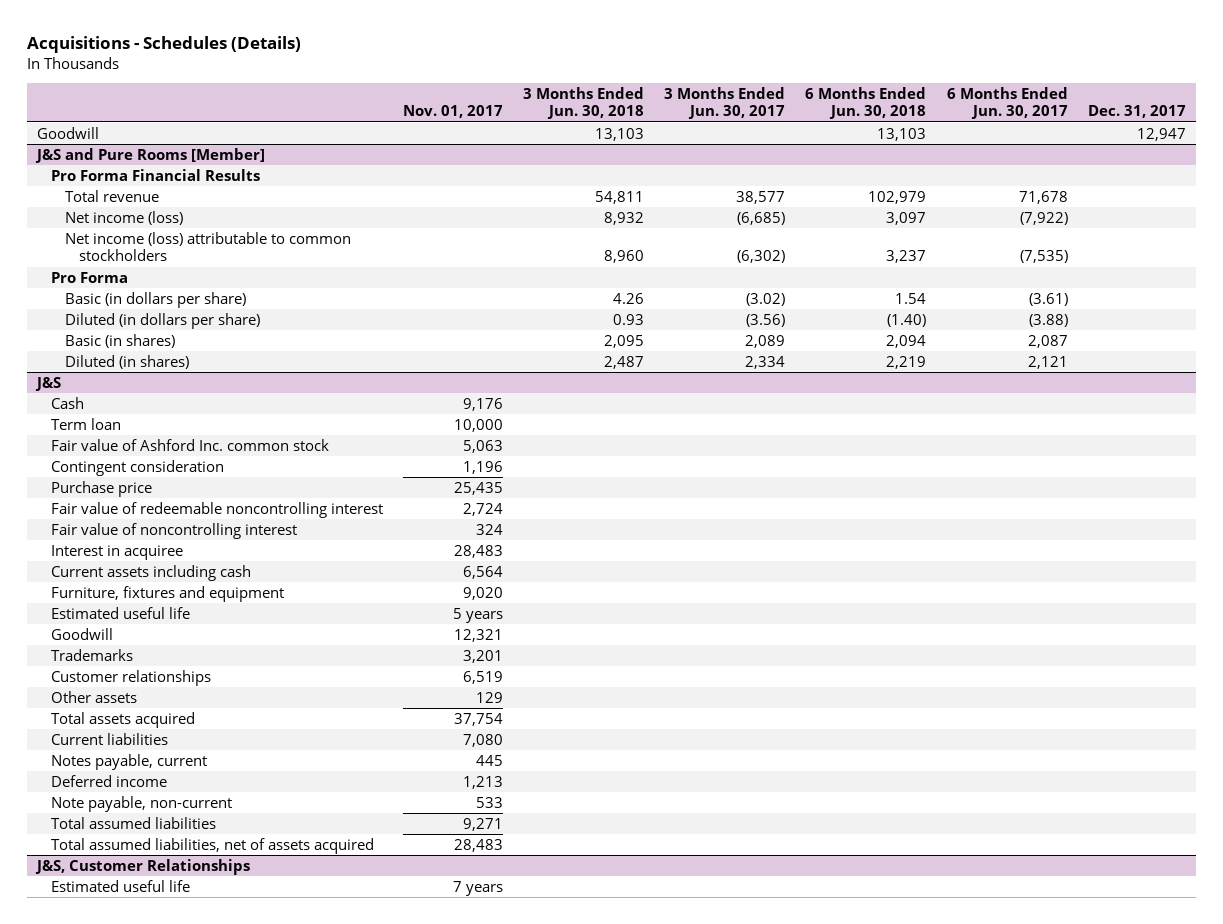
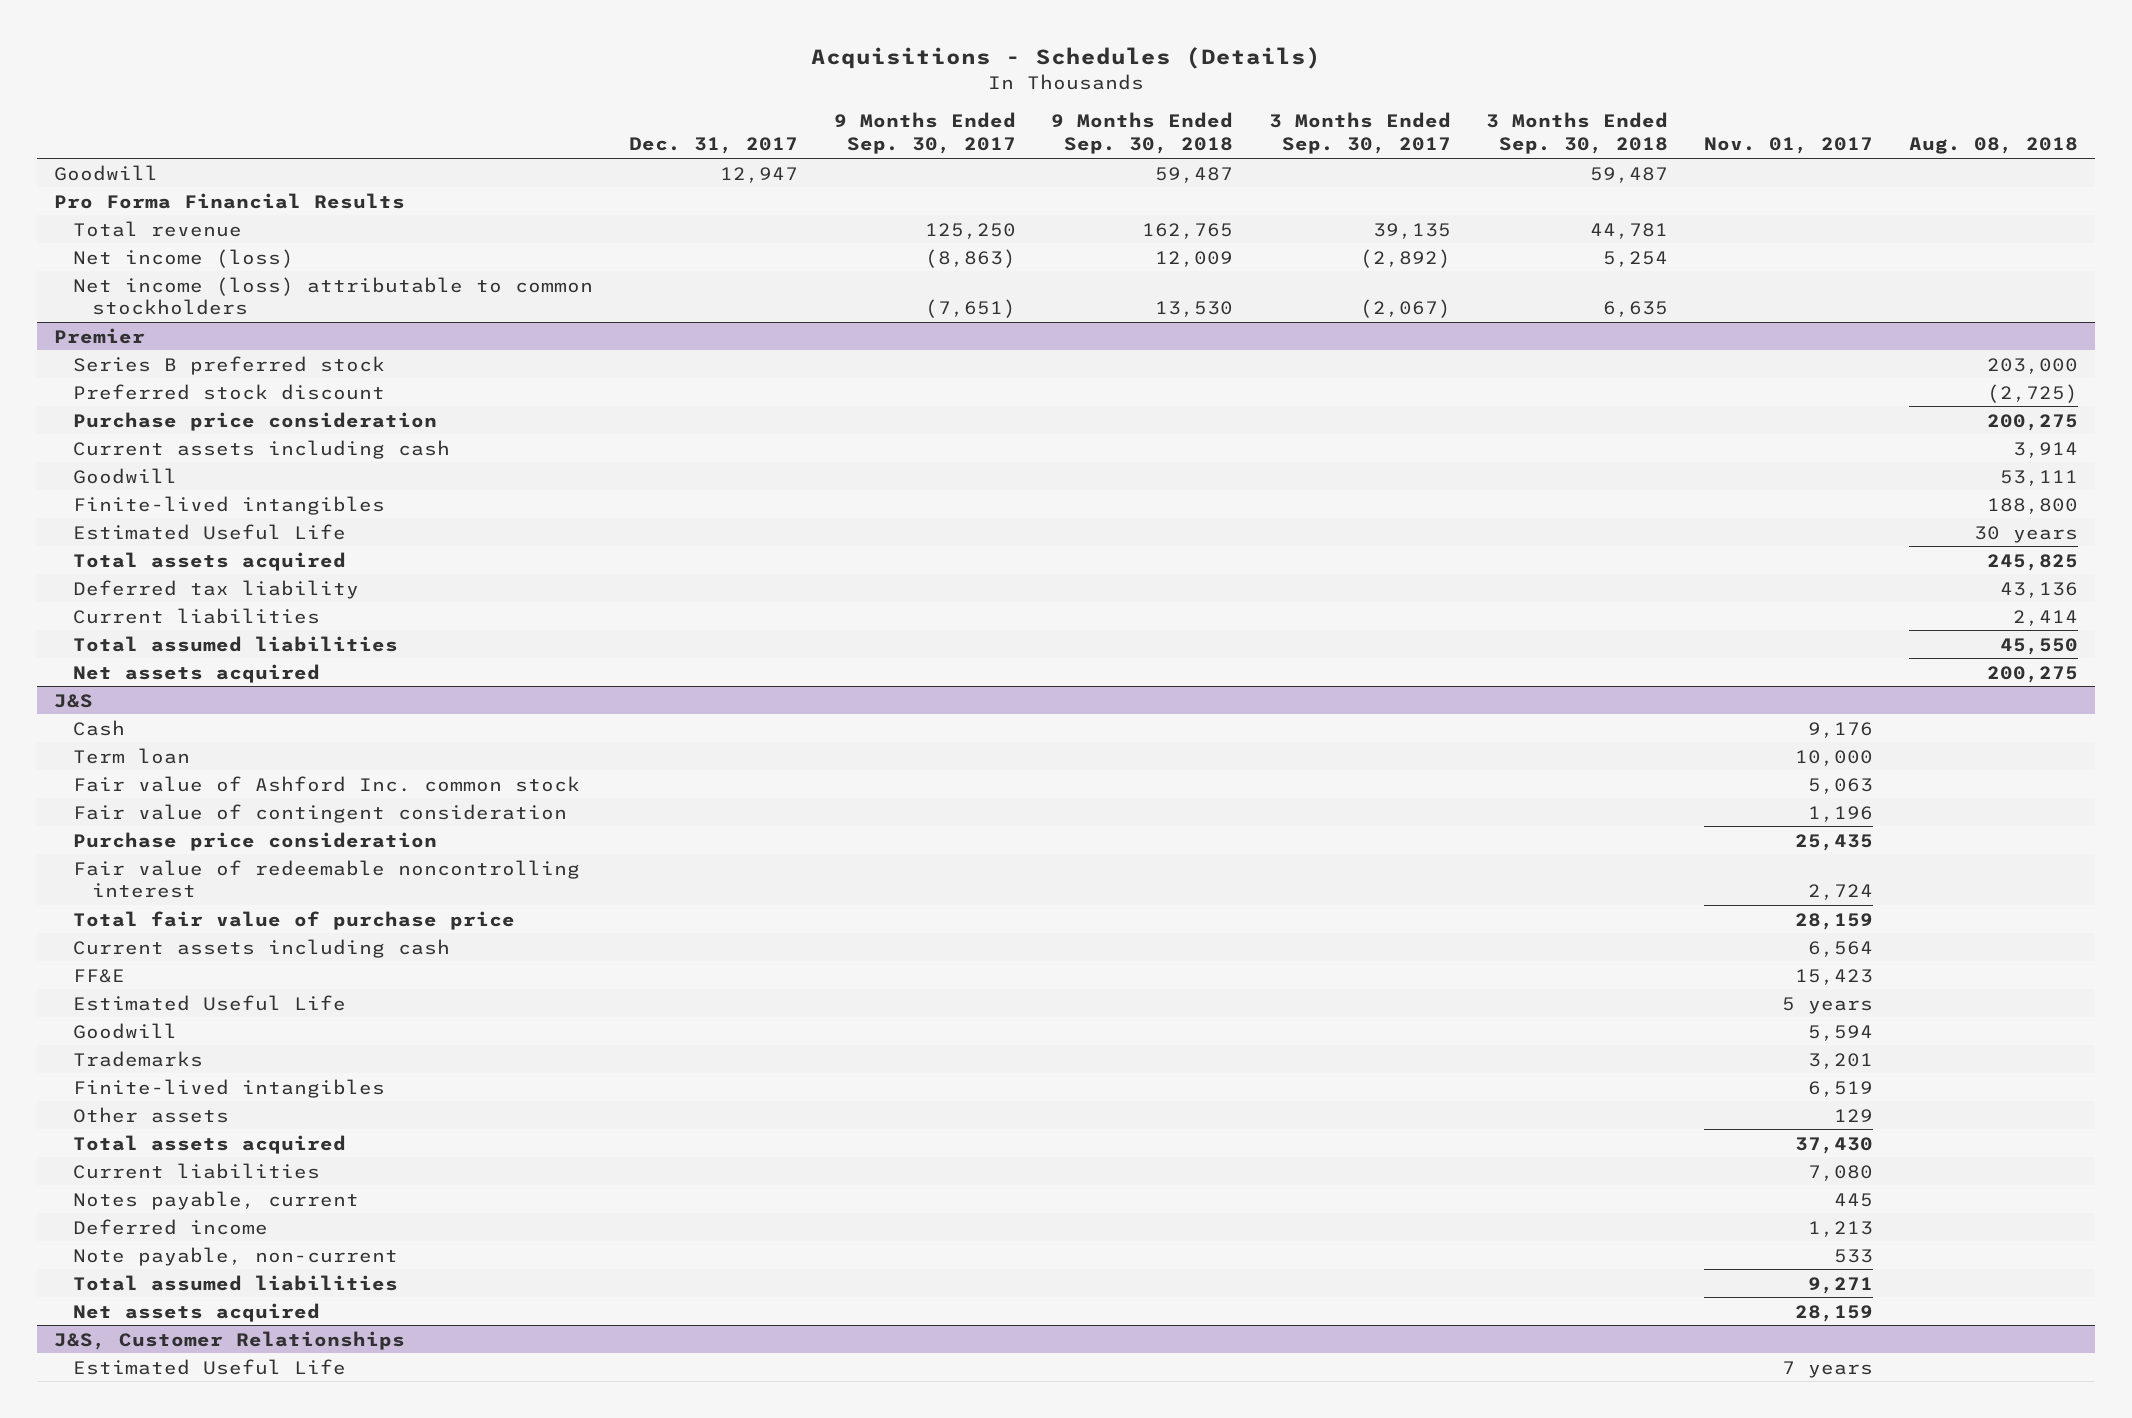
- | Nov. 01, 2017 | 3 Months Ended Jun. 30, 2018 | 3 Months Ended Jun. 30, 2017 | 6 Months Ended Jun. 30, 2018 | 6 Months Ended Jun. 30, 2017 | Dec. 31, 2017
+ | Dec. 31, 2017 | 9 Months Ended Sep. 30, 2017 | 9 Months Ended Sep. 30, 2018 | 3 Months Ended Sep. 30, 2017 | 3 Months Ended Sep. 30, 2018 | Nov. 01, 2017 | Aug. 08, 2018
- J&S and Pure Rooms [Member]
- Pro Forma Financial Results
- Total revenue | | 54,811 | 38,577 | 102,979 | 71,678 |
- Net income (loss) | | 8,932 | (6,685) | 3,097 | (7,922) |
- Net income (loss) attributable to common stockholders | | 8,960 | (6,302) | 3,237 | (7,535) |
- Pro Forma
- Basic (in dollars per share) | | 4.26 | (3.02) | 1.54 | (3.61) |
- Diluted (in dollars per share) | | 0.93 | (3.56) | (1.40) | (3.88) |
- Basic (in shares) | | 2,095 | 2,089 | 2,094 | 2,087 |
- Diluted (in shares) | | 2,487 | 2,334 | 2,219 | 2,121 |
+ Pro Forma Financial Results
+ Total revenue | | 125,250 | 162,765 | 39,135 | 44,781 | |
+ Net income (loss) | | (8,863) | 12,009 | (2,892) | 5,254 | |
+ Net income (loss) attributable to common stockholders | | (7,651) | 13,530 | (2,067) | 6,635 | |
+ Premier
+ Series B preferred stock | | | | | | | 203,000
+ Preferred stock discount | | | | | | | (2,725)
+ Purchase price consideration | | | | | | | 200,275
+ Current assets including cash | | | | | | | 3,914
+ Goodwill | | | | | | | 53,111
+ Finite-lived intangibles | | | | | | | 188,800
+ Estimated Useful Life | | | | | | | 30 years
+ Total assets acquired | | | | | | | 245,825
+ Deferred tax liability | | | | | | | 43,136
+ Current liabilities | | | | | | | 2,414
+ Total assumed liabilities | | | | | | | 45,550
+ Net assets acquired | | | | | | | 200,275
@ J&S
- Contingent consideration | 1,196 | | | | |
- Purchase price | 25,435 | | | | |
+ Fair value of contingent consideration | | | | | | 1,196 |
+ Purchase price consideration | | | | | | 25,435 |
- Fair value of noncontrolling interest | 324 | | | | |
- Interest in acquiree | 28,483 | | | | |
+ Total fair value of purchase price | | | | | | 28,159 |
- Furniture, fixtures and equipment | 9,020 | | | | |
- Estimated useful life | 5 years | | | | |
- Goodwill | 12,321 | | | | |
+ FF&E | | | | | | 15,423 |
+ Estimated Useful Life | | | | | | 5 years |
+ Goodwill | | | | | | 5,594 |
- Customer relationships | 6,519 | | | | |
+ Finite-lived intangibles | | | | | | 6,519 |
- Total assets acquired | 37,754 | | | | |
+ Total assets acquired | | | | | | 37,430 |
- Total assumed liabilities, net of assets acquired | 28,483 | | | | |
+ Net assets acquired | | | | | | 28,159 |
@ J&S, Customer Relationships
- Estimated useful life | 7 years | | | | |
+ Estimated Useful Life | | | | | | 7 years |

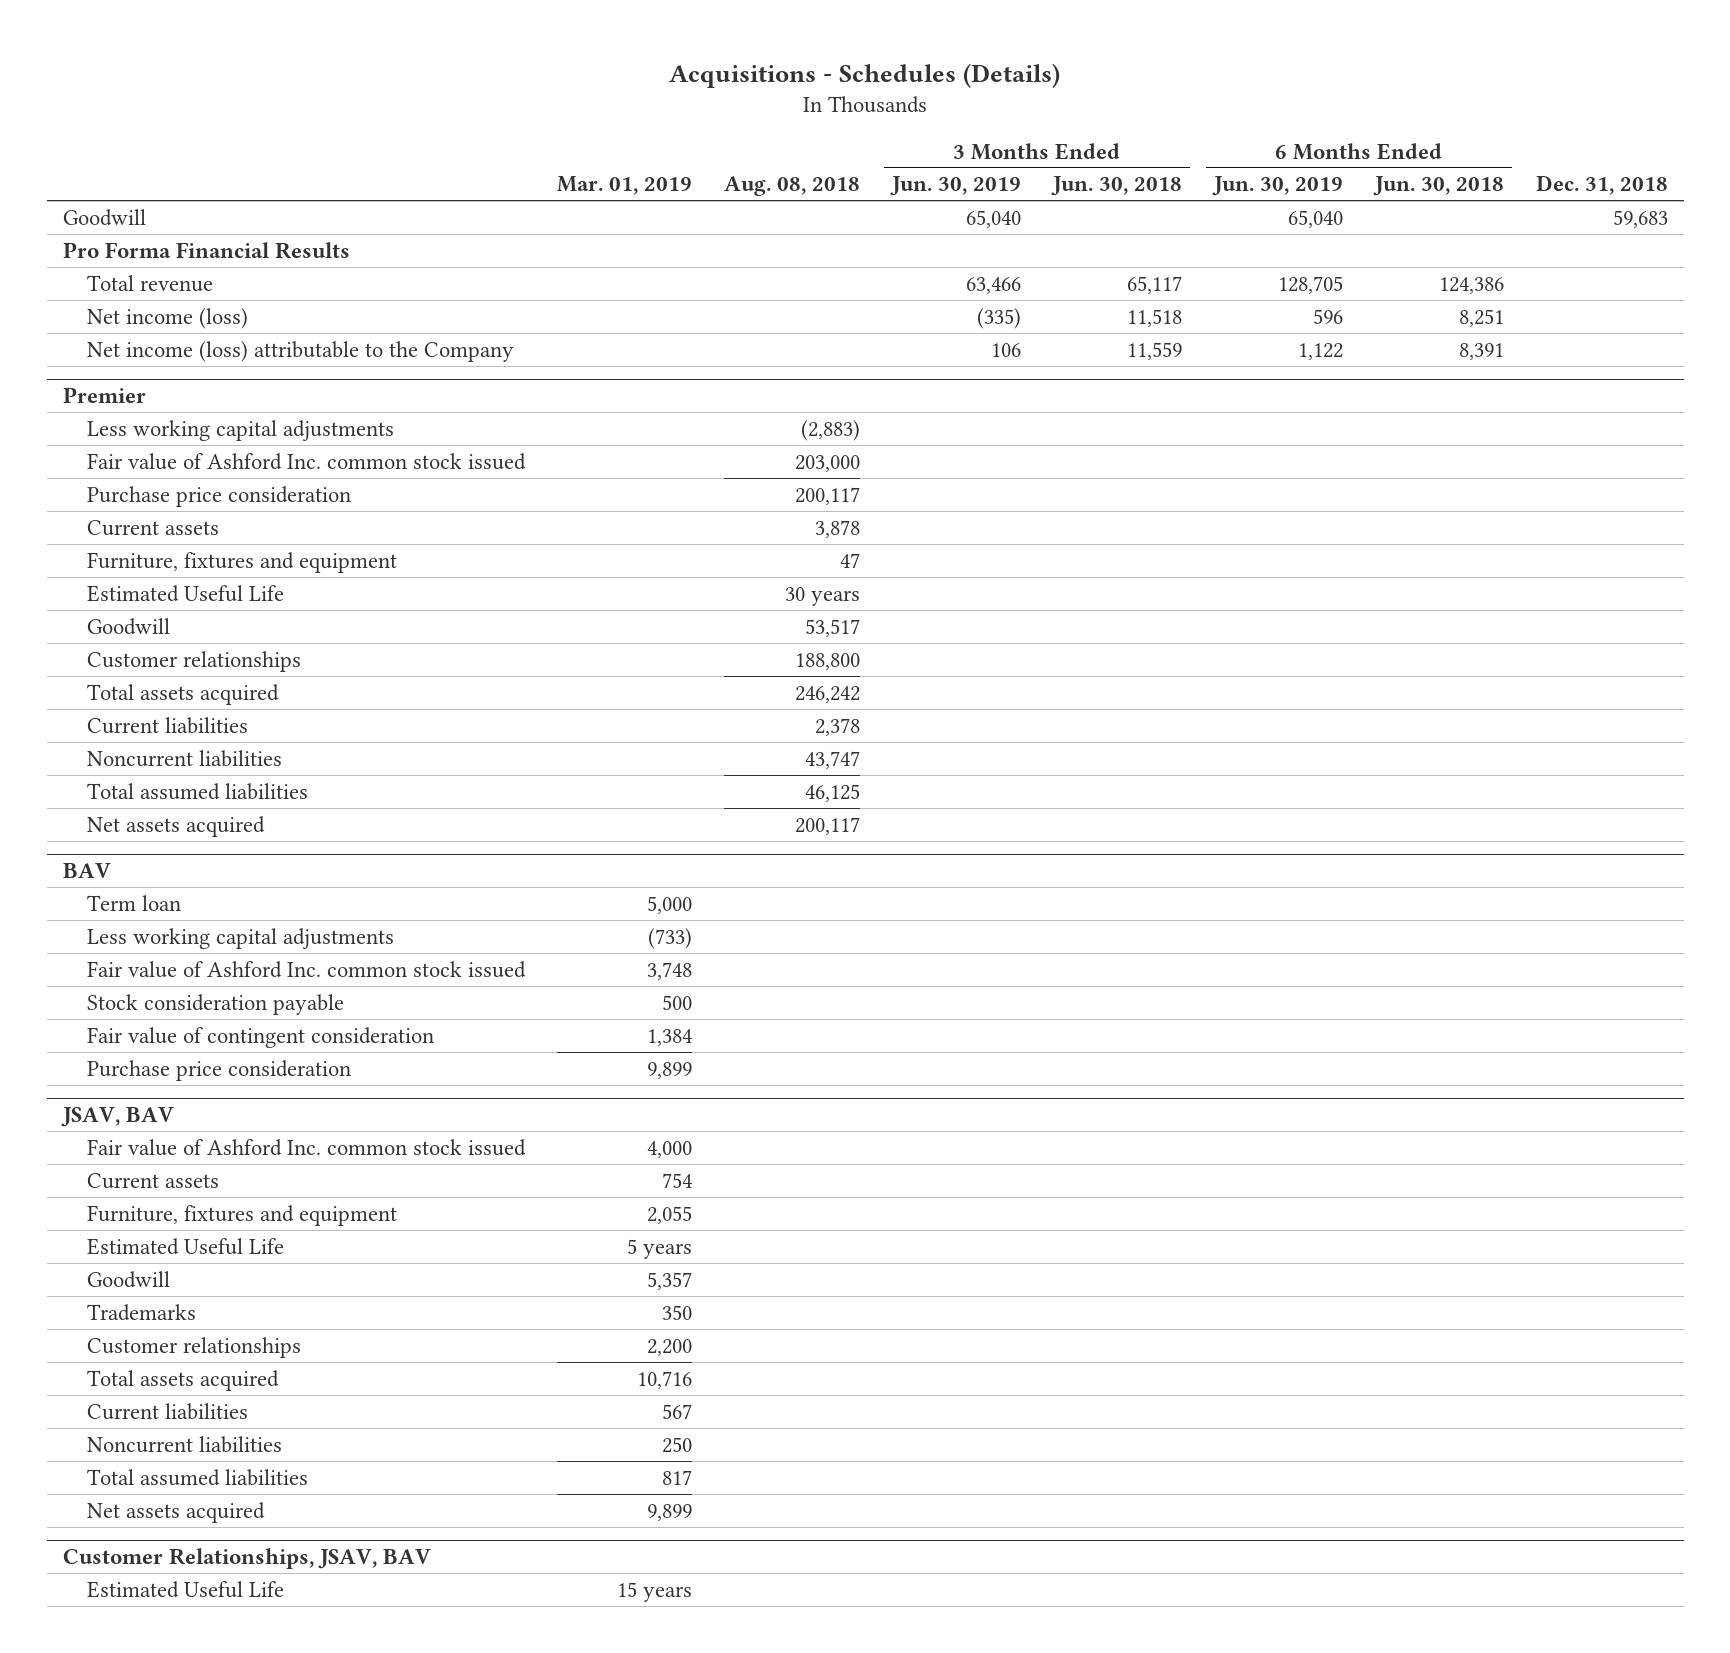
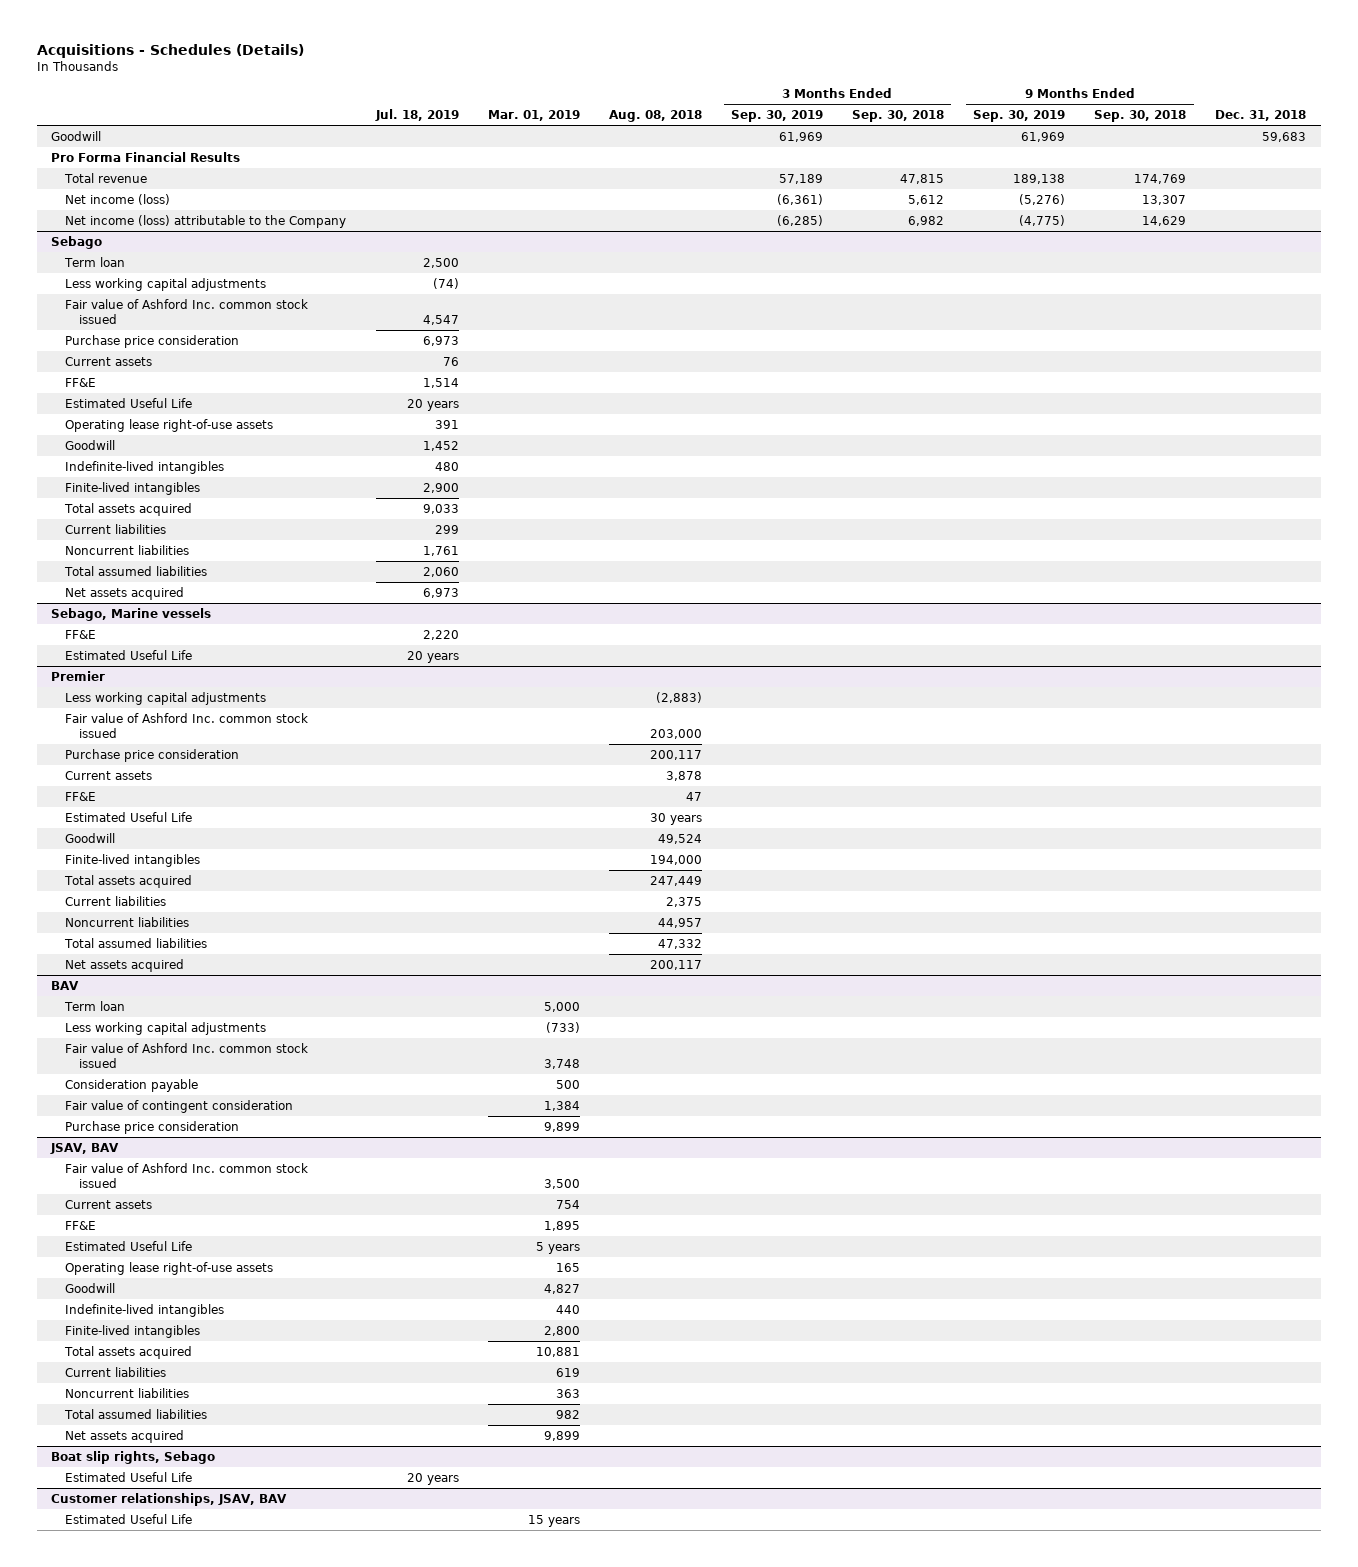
- | Mar. 01, 2019 | Aug. 08, 2018 | 3 Months Ended Jun. 30, 2019 | 3 Months Ended Jun. 30, 2018 | 6 Months Ended Jun. 30, 2019 | 6 Months Ended Jun. 30, 2018 | Dec. 31, 2018
+ | Jul. 18, 2019 | Mar. 01, 2019 | Aug. 08, 2018 | 3 Months Ended Sep. 30, 2019 | 3 Months Ended Sep. 30, 2018 | 9 Months Ended Sep. 30, 2019 | 9 Months Ended Sep. 30, 2018 | Dec. 31, 2018
+ Sebago
+ Term loan | 2,500 | | | | | | |
+ Less working capital adjustments | (74) | | | | | | |
+ Fair value of Ashford Inc. common stock issued | 4,547 | | | | | | |
+ Purchase price consideration | 6,973 | | | | | | |
+ Current assets | 76 | | | | | | |
+ FF&E | 1,514 | | | | | | |
+ Estimated Useful Life | 20 years | | | | | | |
+ Operating lease right-of-use assets | 391 | | | | | | |
+ Goodwill | 1,452 | | | | | | |
+ Indefinite-lived intangibles | 480 | | | | | | |
+ Finite-lived intangibles | 2,900 | | | | | | |
+ Total assets acquired | 9,033 | | | | | | |
+ Current liabilities | 299 | | | | | | |
+ Noncurrent liabilities | 1,761 | | | | | | |
+ Total assumed liabilities | 2,060 | | | | | | |
+ Net assets acquired | 6,973 | | | | | | |
+ Sebago, Marine vessels
+ FF&E | 2,220 | | | | | | |
+ Estimated Useful Life | 20 years | | | | | | |
@ Premier
- Furniture, fixtures and equipment | | 47 | | | | |
+ FF&E | | | 47 | | | | |
- Goodwill | | 53,517 | | | | |
- Customer relationships | | 188,800 | | | | |
- Total assets acquired | | 246,242 | | | | |
- Current liabilities | | 2,378 | | | | |
- Noncurrent liabilities | | 43,747 | | | | |
- Total assumed liabilities | | 46,125 | | | | |
+ Goodwill | | | 49,524 | | | | |
+ Finite-lived intangibles | | | 194,000 | | | | |
+ Total assets acquired | | | 247,449 | | | | |
+ Current liabilities | | | 2,375 | | | | |
+ Noncurrent liabilities | | | 44,957 | | | | |
+ Total assumed liabilities | | | 47,332 | | | | |
@ BAV
- Stock consideration payable | 500 | | | | | |
+ Consideration payable | | 500 | | | | | |
@ JSAV, BAV
- Fair value of Ashford Inc. common stock issued | 4,000 | | | | | |
+ Fair value of Ashford Inc. common stock issued | | 3,500 | | | | | |
- Furniture, fixtures and equipment | 2,055 | | | | | |
+ FF&E | | 1,895 | | | | | |
- Goodwill | 5,357 | | | | | |
- Trademarks | 350 | | | | | |
- Customer relationships | 2,200 | | | | | |
- Total assets acquired | 10,716 | | | | | |
- Current liabilities | 567 | | | | | |
- Noncurrent liabilities | 250 | | | | | |
- Total assumed liabilities | 817 | | | | | |
+ Operating lease right-of-use assets | | 165 | | | | | |
+ Goodwill | | 4,827 | | | | | |
+ Indefinite-lived intangibles | | 440 | | | | | |
+ Finite-lived intangibles | | 2,800 | | | | | |
+ Total assets acquired | | 10,881 | | | | | |
+ Current liabilities | | 619 | | | | | |
+ Noncurrent liabilities | | 363 | | | | | |
+ Total assumed liabilities | | 982 | | | | | |
- Customer Relationships, JSAV, BAV
+ Boat slip rights, Sebago
+ Estimated Useful Life | 20 years | | | | | | |
+ Customer relationships, JSAV, BAV

